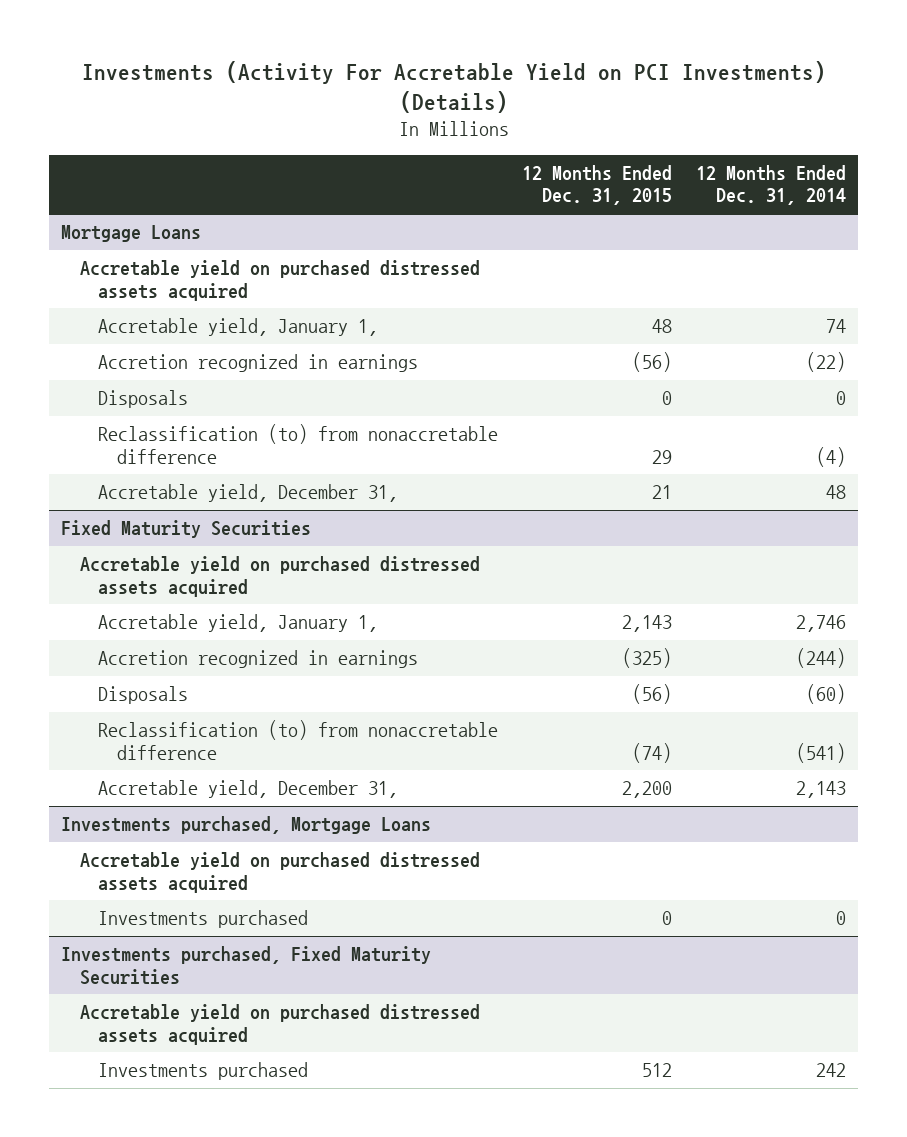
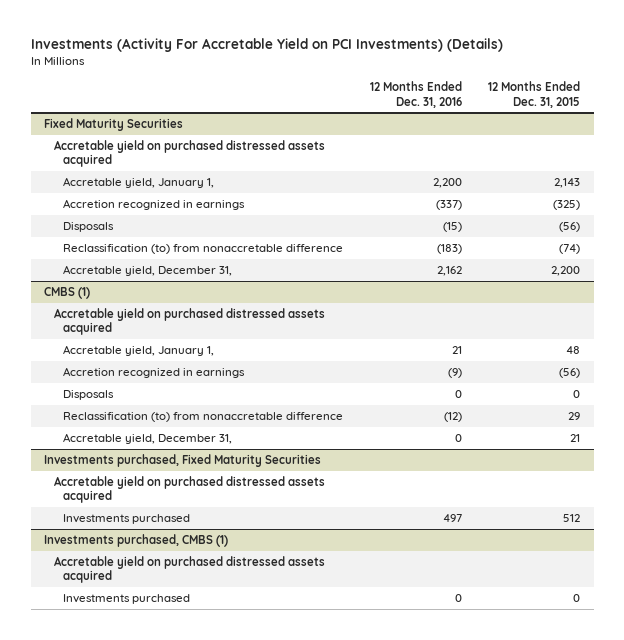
- | 12 Months Ended Dec. 31, 2015 | 12 Months Ended Dec. 31, 2014
+ | 12 Months Ended Dec. 31, 2016 | 12 Months Ended Dec. 31, 2015
- Mortgage Loans
- Accretable yield on purchased distressed assets acquired
- Accretable yield, January 1, | 48 | 74
- Accretion recognized in earnings | (56) | (22)
- Disposals | 0 | 0
- Reclassification (to) from nonaccretable difference | 29 | (4)
- Accretable yield, December 31, | 21 | 48
- Investments purchased, Mortgage Loans
+ CMBS (1)
- Investments purchased | 0 | 0
+ Accretable yield, January 1, | 21 | 48
+ Accretion recognized in earnings | (9) | (56)
+ Disposals | 0 | 0
+ Reclassification (to) from nonaccretable difference | (12) | 29
+ Accretable yield, December 31, | 0 | 21
+ Investments purchased, CMBS (1)
+ Accretable yield on purchased distressed assets acquired
+ Investments purchased | 0 | 0

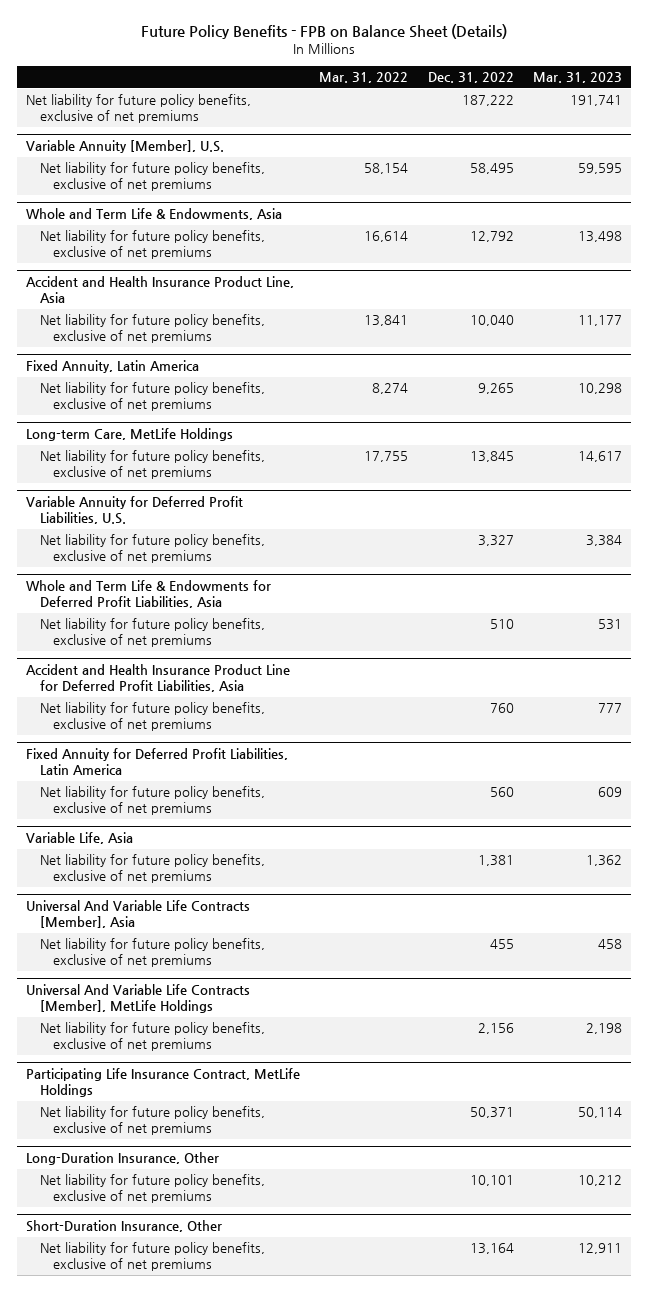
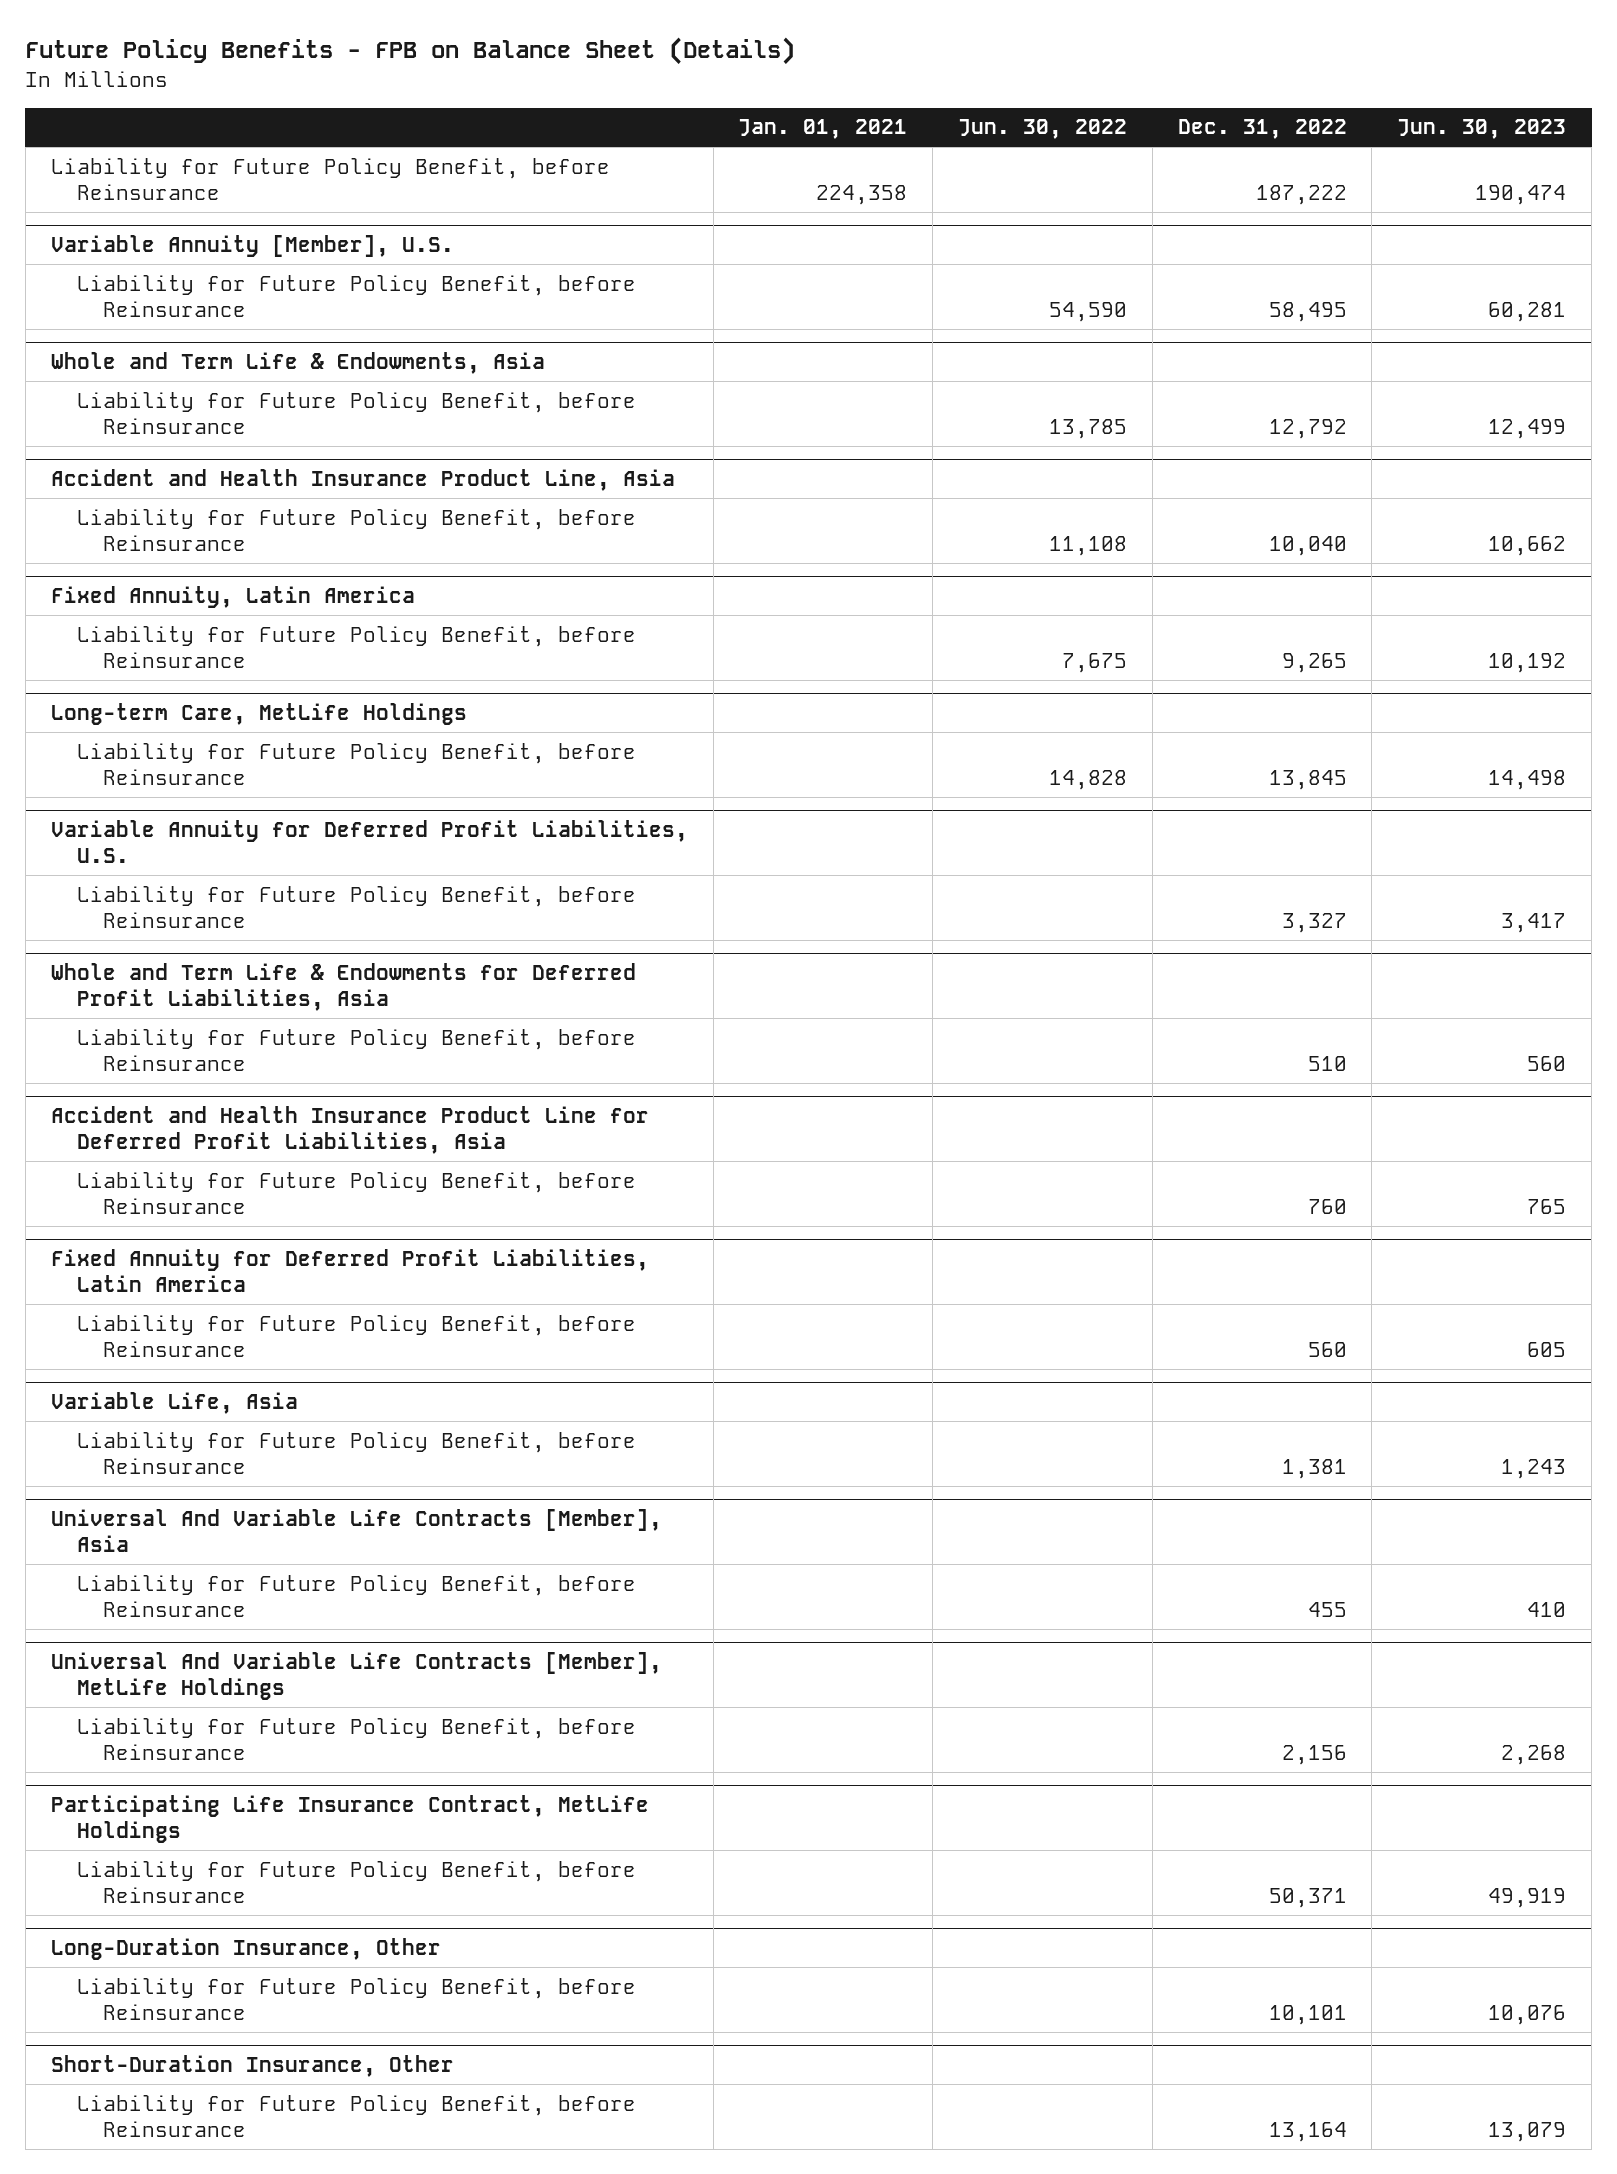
- | Mar. 31, 2022 | Dec. 31, 2022 | Mar. 31, 2023
+ | Jan. 01, 2021 | Jun. 30, 2022 | Dec. 31, 2022 | Jun. 30, 2023
- Net liability for future policy benefits, exclusive of net premiums | | 187,222 | 191,741
+ Liability for Future Policy Benefit, before Reinsurance | 224,358 | | 187,222 | 190,474
@ Variable Annuity [Member], U.S.
- Net liability for future policy benefits, exclusive of net premiums | 58,154 | 58,495 | 59,595
+ Liability for Future Policy Benefit, before Reinsurance | | 54,590 | 58,495 | 60,281
@ Whole and Term Life & Endowments, Asia
- Net liability for future policy benefits, exclusive of net premiums | 16,614 | 12,792 | 13,498
+ Liability for Future Policy Benefit, before Reinsurance | | 13,785 | 12,792 | 12,499
@ Accident and Health Insurance Product Line, Asia
- Net liability for future policy benefits, exclusive of net premiums | 13,841 | 10,040 | 11,177
+ Liability for Future Policy Benefit, before Reinsurance | | 11,108 | 10,040 | 10,662
@ Fixed Annuity, Latin America
- Net liability for future policy benefits, exclusive of net premiums | 8,274 | 9,265 | 10,298
+ Liability for Future Policy Benefit, before Reinsurance | | 7,675 | 9,265 | 10,192
@ Long-term Care, MetLife Holdings
- Net liability for future policy benefits, exclusive of net premiums | 17,755 | 13,845 | 14,617
+ Liability for Future Policy Benefit, before Reinsurance | | 14,828 | 13,845 | 14,498
@ Variable Annuity for Deferred Profit Liabilities, U.S.
- Net liability for future policy benefits, exclusive of net premiums | | 3,327 | 3,384
+ Liability for Future Policy Benefit, before Reinsurance | | | 3,327 | 3,417
@ Whole and Term Life & Endowments for Deferred Profit Liabilities, Asia
- Net liability for future policy benefits, exclusive of net premiums | | 510 | 531
+ Liability for Future Policy Benefit, before Reinsurance | | | 510 | 560
@ Accident and Health Insurance Product Line for Deferred Profit Liabilities, Asia
- Net liability for future policy benefits, exclusive of net premiums | | 760 | 777
+ Liability for Future Policy Benefit, before Reinsurance | | | 760 | 765
@ Fixed Annuity for Deferred Profit Liabilities, Latin America
- Net liability for future policy benefits, exclusive of net premiums | | 560 | 609
+ Liability for Future Policy Benefit, before Reinsurance | | | 560 | 605
@ Variable Life, Asia
- Net liability for future policy benefits, exclusive of net premiums | | 1,381 | 1,362
+ Liability for Future Policy Benefit, before Reinsurance | | | 1,381 | 1,243
@ Universal And Variable Life Contracts [Member], Asia
- Net liability for future policy benefits, exclusive of net premiums | | 455 | 458
+ Liability for Future Policy Benefit, before Reinsurance | | | 455 | 410
@ Universal And Variable Life Contracts [Member], MetLife Holdings
- Net liability for future policy benefits, exclusive of net premiums | | 2,156 | 2,198
+ Liability for Future Policy Benefit, before Reinsurance | | | 2,156 | 2,268
@ Participating Life Insurance Contract, MetLife Holdings
- Net liability for future policy benefits, exclusive of net premiums | | 50,371 | 50,114
+ Liability for Future Policy Benefit, before Reinsurance | | | 50,371 | 49,919
@ Long-Duration Insurance, Other
- Net liability for future policy benefits, exclusive of net premiums | | 10,101 | 10,212
+ Liability for Future Policy Benefit, before Reinsurance | | | 10,101 | 10,076
@ Short-Duration Insurance, Other
- Net liability for future policy benefits, exclusive of net premiums | | 13,164 | 12,911
+ Liability for Future Policy Benefit, before Reinsurance | | | 13,164 | 13,079

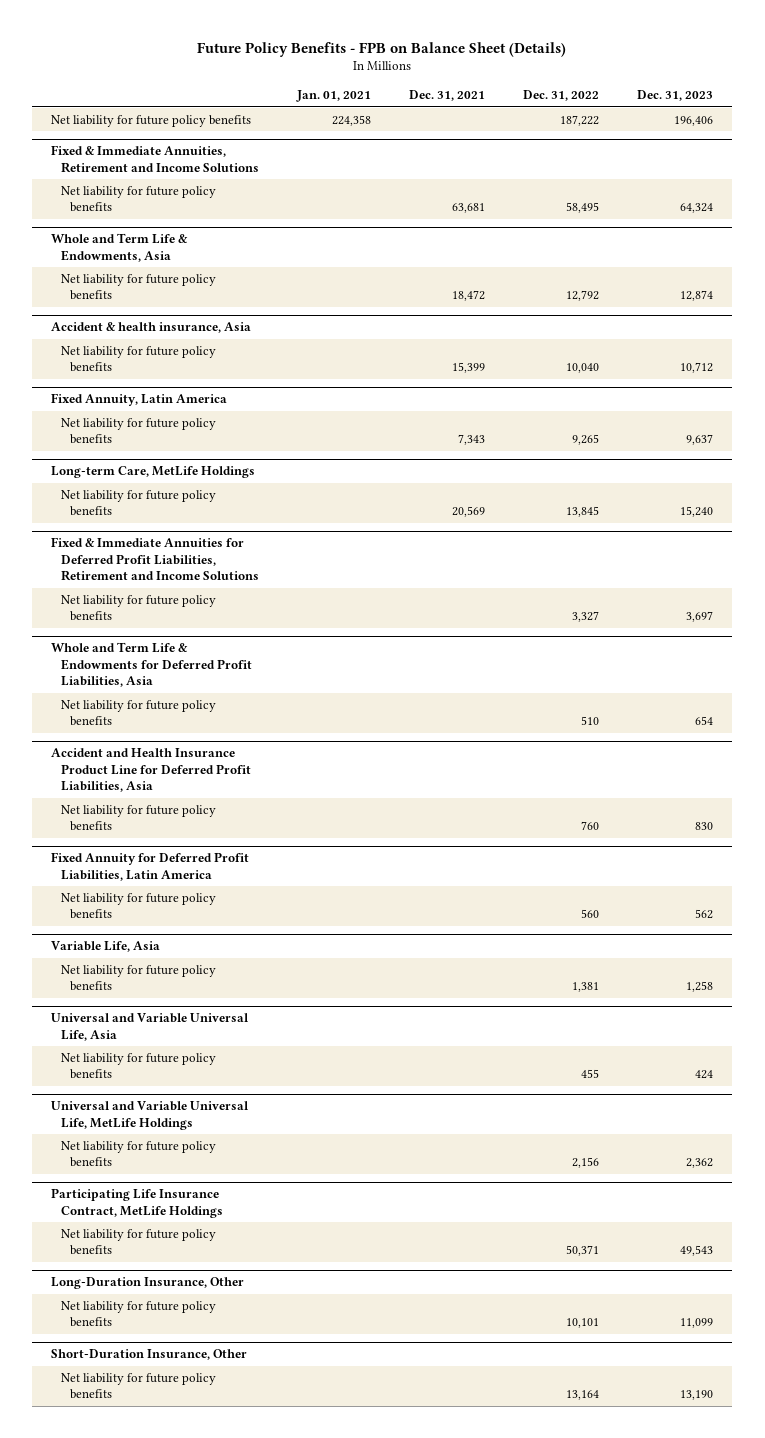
- | Jan. 01, 2021 | Jun. 30, 2022 | Dec. 31, 2022 | Jun. 30, 2023
+ | Jan. 01, 2021 | Dec. 31, 2021 | Dec. 31, 2022 | Dec. 31, 2023
- Liability for Future Policy Benefit, before Reinsurance | 224,358 | | 187,222 | 190,474
- Variable Annuity [Member], U.S.
- Liability for Future Policy Benefit, before Reinsurance | | 54,590 | 58,495 | 60,281
+ Net liability for future policy benefits | 224,358 | | 187,222 | 196,406
+ Fixed & Immediate Annuities, Retirement and Income Solutions
+ Net liability for future policy benefits | | 63,681 | 58,495 | 64,324
@ Whole and Term Life & Endowments, Asia
- Liability for Future Policy Benefit, before Reinsurance | | 13,785 | 12,792 | 12,499
- Accident and Health Insurance Product Line, Asia
- Liability for Future Policy Benefit, before Reinsurance | | 11,108 | 10,040 | 10,662
@ Whole and Term Life & Endowments, Asia
+ Net liability for future policy benefits | | 18,472 | 12,792 | 12,874
+ Accident & health insurance, Asia
+ Net liability for future policy benefits | | 15,399 | 10,040 | 10,712
@ Fixed Annuity, Latin America
- Liability for Future Policy Benefit, before Reinsurance | | 7,675 | 9,265 | 10,192
+ Net liability for future policy benefits | | 7,343 | 9,265 | 9,637
@ Long-term Care, MetLife Holdings
- Liability for Future Policy Benefit, before Reinsurance | | 14,828 | 13,845 | 14,498
- Variable Annuity for Deferred Profit Liabilities, U.S.
- Liability for Future Policy Benefit, before Reinsurance | | | 3,327 | 3,417
@ Long-term Care, MetLife Holdings
+ Net liability for future policy benefits | | 20,569 | 13,845 | 15,240
+ Fixed & Immediate Annuities for Deferred Profit Liabilities, Retirement and Income Solutions
+ Net liability for future policy benefits | | | 3,327 | 3,697
@ Whole and Term Life & Endowments for Deferred Profit Liabilities, Asia
- Liability for Future Policy Benefit, before Reinsurance | | | 510 | 560
+ Net liability for future policy benefits | | | 510 | 654
@ Accident and Health Insurance Product Line for Deferred Profit Liabilities, Asia
- Liability for Future Policy Benefit, before Reinsurance | | | 760 | 765
+ Net liability for future policy benefits | | | 760 | 830
@ Fixed Annuity for Deferred Profit Liabilities, Latin America
- Liability for Future Policy Benefit, before Reinsurance | | | 560 | 605
+ Net liability for future policy benefits | | | 560 | 562
@ Variable Life, Asia
- Liability for Future Policy Benefit, before Reinsurance | | | 1,381 | 1,243
- Universal And Variable Life Contracts [Member], Asia
- Liability for Future Policy Benefit, before Reinsurance | | | 455 | 410
- Universal And Variable Life Contracts [Member], MetLife Holdings
- Liability for Future Policy Benefit, before Reinsurance | | | 2,156 | 2,268
@ Variable Life, Asia
+ Net liability for future policy benefits | | | 1,381 | 1,258
+ Universal and Variable Universal Life, Asia
+ Net liability for future policy benefits | | | 455 | 424
+ Universal and Variable Universal Life, MetLife Holdings
+ Net liability for future policy benefits | | | 2,156 | 2,362
@ Participating Life Insurance Contract, MetLife Holdings
- Liability for Future Policy Benefit, before Reinsurance | | | 50,371 | 49,919
+ Net liability for future policy benefits | | | 50,371 | 49,543
@ Long-Duration Insurance, Other
- Liability for Future Policy Benefit, before Reinsurance | | | 10,101 | 10,076
+ Net liability for future policy benefits | | | 10,101 | 11,099
@ Short-Duration Insurance, Other
- Liability for Future Policy Benefit, before Reinsurance | | | 13,164 | 13,079
+ Net liability for future policy benefits | | | 13,164 | 13,190

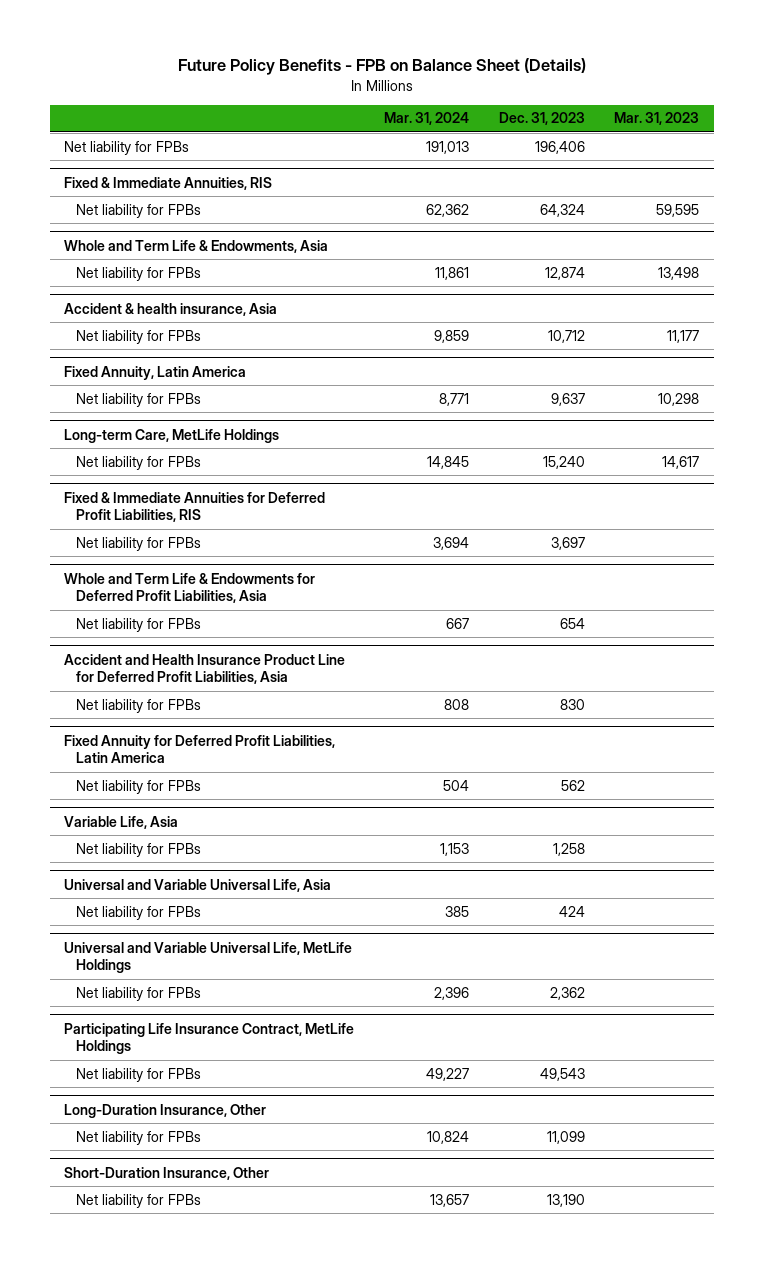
- | Jan. 01, 2021 | Dec. 31, 2021 | Dec. 31, 2022 | Dec. 31, 2023
+ | Mar. 31, 2024 | Dec. 31, 2023 | Mar. 31, 2023
- Net liability for future policy benefits | 224,358 | | 187,222 | 196,406
- Fixed & Immediate Annuities, Retirement and Income Solutions
- Net liability for future policy benefits | | 63,681 | 58,495 | 64,324
+ Net liability for FPBs | 191,013 | 196,406 |
+ Fixed & Immediate Annuities, RIS
+ Net liability for FPBs | 62,362 | 64,324 | 59,595
@ Whole and Term Life & Endowments, Asia
- Net liability for future policy benefits | | 18,472 | 12,792 | 12,874
+ Net liability for FPBs | 11,861 | 12,874 | 13,498
@ Accident & health insurance, Asia
- Net liability for future policy benefits | | 15,399 | 10,040 | 10,712
+ Net liability for FPBs | 9,859 | 10,712 | 11,177
@ Fixed Annuity, Latin America
- Net liability for future policy benefits | | 7,343 | 9,265 | 9,637
+ Net liability for FPBs | 8,771 | 9,637 | 10,298
@ Long-term Care, MetLife Holdings
- Net liability for future policy benefits | | 20,569 | 13,845 | 15,240
- Fixed & Immediate Annuities for Deferred Profit Liabilities, Retirement and Income Solutions
- Net liability for future policy benefits | | | 3,327 | 3,697
@ Long-term Care, MetLife Holdings
+ Net liability for FPBs | 14,845 | 15,240 | 14,617
+ Fixed & Immediate Annuities for Deferred Profit Liabilities, RIS
+ Net liability for FPBs | 3,694 | 3,697 |
@ Whole and Term Life & Endowments for Deferred Profit Liabilities, Asia
- Net liability for future policy benefits | | | 510 | 654
+ Net liability for FPBs | 667 | 654 |
@ Accident and Health Insurance Product Line for Deferred Profit Liabilities, Asia
- Net liability for future policy benefits | | | 760 | 830
+ Net liability for FPBs | 808 | 830 |
@ Fixed Annuity for Deferred Profit Liabilities, Latin America
- Net liability for future policy benefits | | | 560 | 562
+ Net liability for FPBs | 504 | 562 |
@ Variable Life, Asia
- Net liability for future policy benefits | | | 1,381 | 1,258
+ Net liability for FPBs | 1,153 | 1,258 |
@ Universal and Variable Universal Life, Asia
- Net liability for future policy benefits | | | 455 | 424
+ Net liability for FPBs | 385 | 424 |
@ Universal and Variable Universal Life, MetLife Holdings
- Net liability for future policy benefits | | | 2,156 | 2,362
+ Net liability for FPBs | 2,396 | 2,362 |
@ Participating Life Insurance Contract, MetLife Holdings
- Net liability for future policy benefits | | | 50,371 | 49,543
+ Net liability for FPBs | 49,227 | 49,543 |
@ Long-Duration Insurance, Other
- Net liability for future policy benefits | | | 10,101 | 11,099
+ Net liability for FPBs | 10,824 | 11,099 |
@ Short-Duration Insurance, Other
- Net liability for future policy benefits | | | 13,164 | 13,190
+ Net liability for FPBs | 13,657 | 13,190 |

